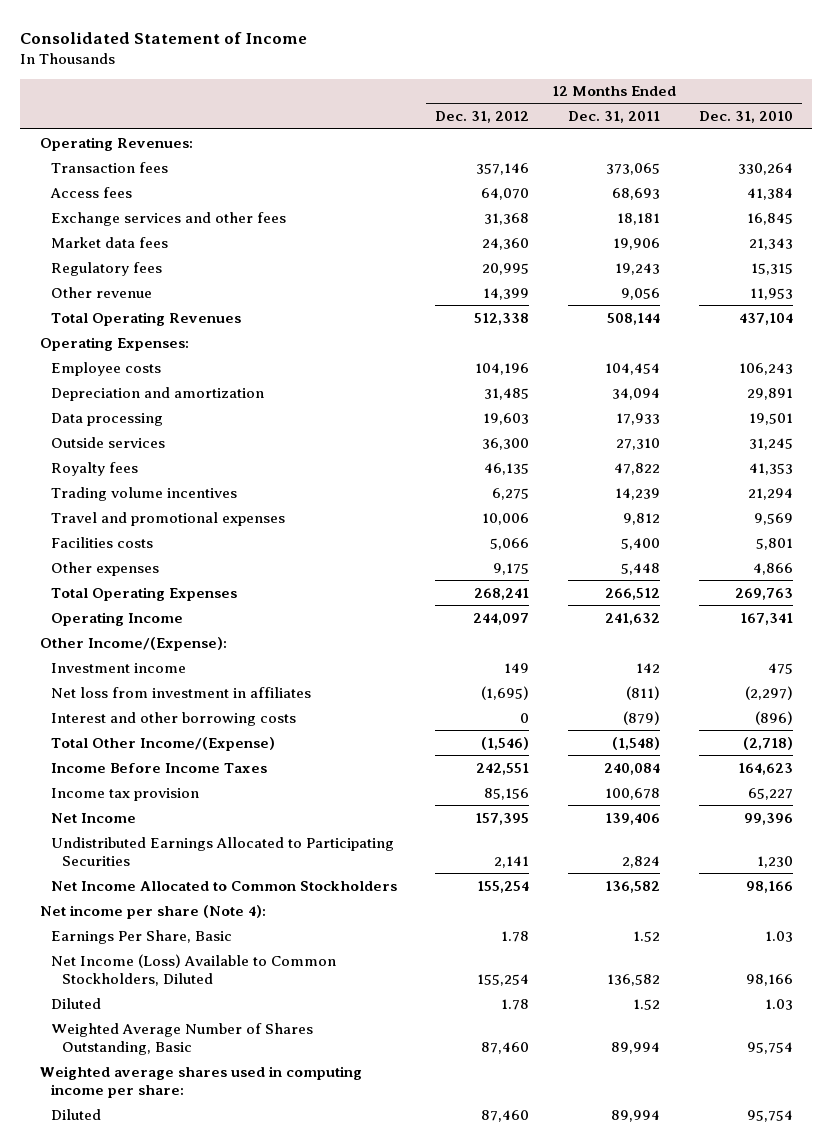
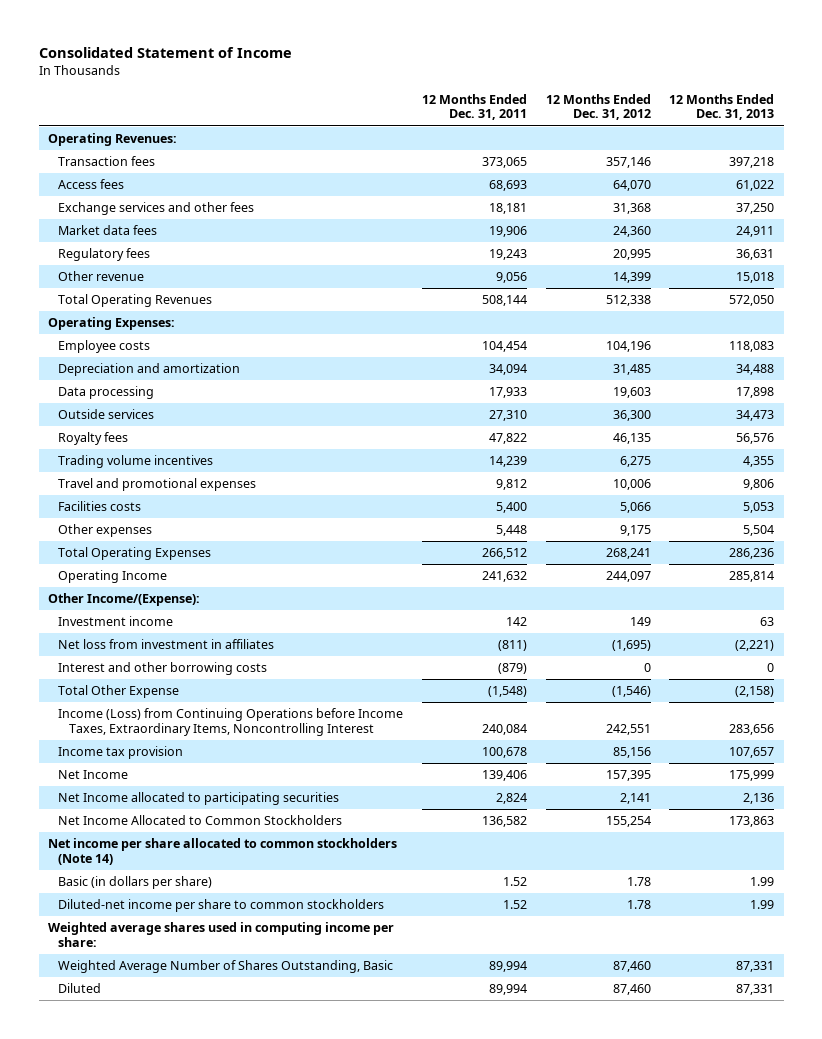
- | 12 Months Ended Dec. 31, 2012 | 12 Months Ended Dec. 31, 2011 | 12 Months Ended Dec. 31, 2010
+ | 12 Months Ended Dec. 31, 2011 | 12 Months Ended Dec. 31, 2012 | 12 Months Ended Dec. 31, 2013
- Total Other Income/(Expense) | (1,546) | (1,548) | (2,718)
- Income Before Income Taxes | 242,551 | 240,084 | 164,623
+ Total Other Expense | (1,548) | (1,546) | (2,158)
+ Income (Loss) from Continuing Operations before Income Taxes, Extraordinary Items, Noncontrolling Interest | 240,084 | 242,551 | 283,656
- Undistributed Earnings Allocated to Participating Securities | 2,141 | 2,824 | 1,230
+ Net Income allocated to participating securities | 2,824 | 2,141 | 2,136
- Net income per share (Note 4):
- Earnings Per Share, Basic | 1.78 | 1.52 | 1.03
- Net Income (Loss) Available to Common Stockholders, Diluted | 155,254 | 136,582 | 98,166
- Diluted | 1.78 | 1.52 | 1.03
+ Net income per share allocated to common stockholders (Note 14)
+ Basic (in dollars per share) | 1.52 | 1.78 | 1.99
+ Diluted-net income per share to common stockholders | 1.52 | 1.78 | 1.99
moved down: Weighted Average Number of Shares Outstanding, Basic | 89,994 | 87,460 | 87,331

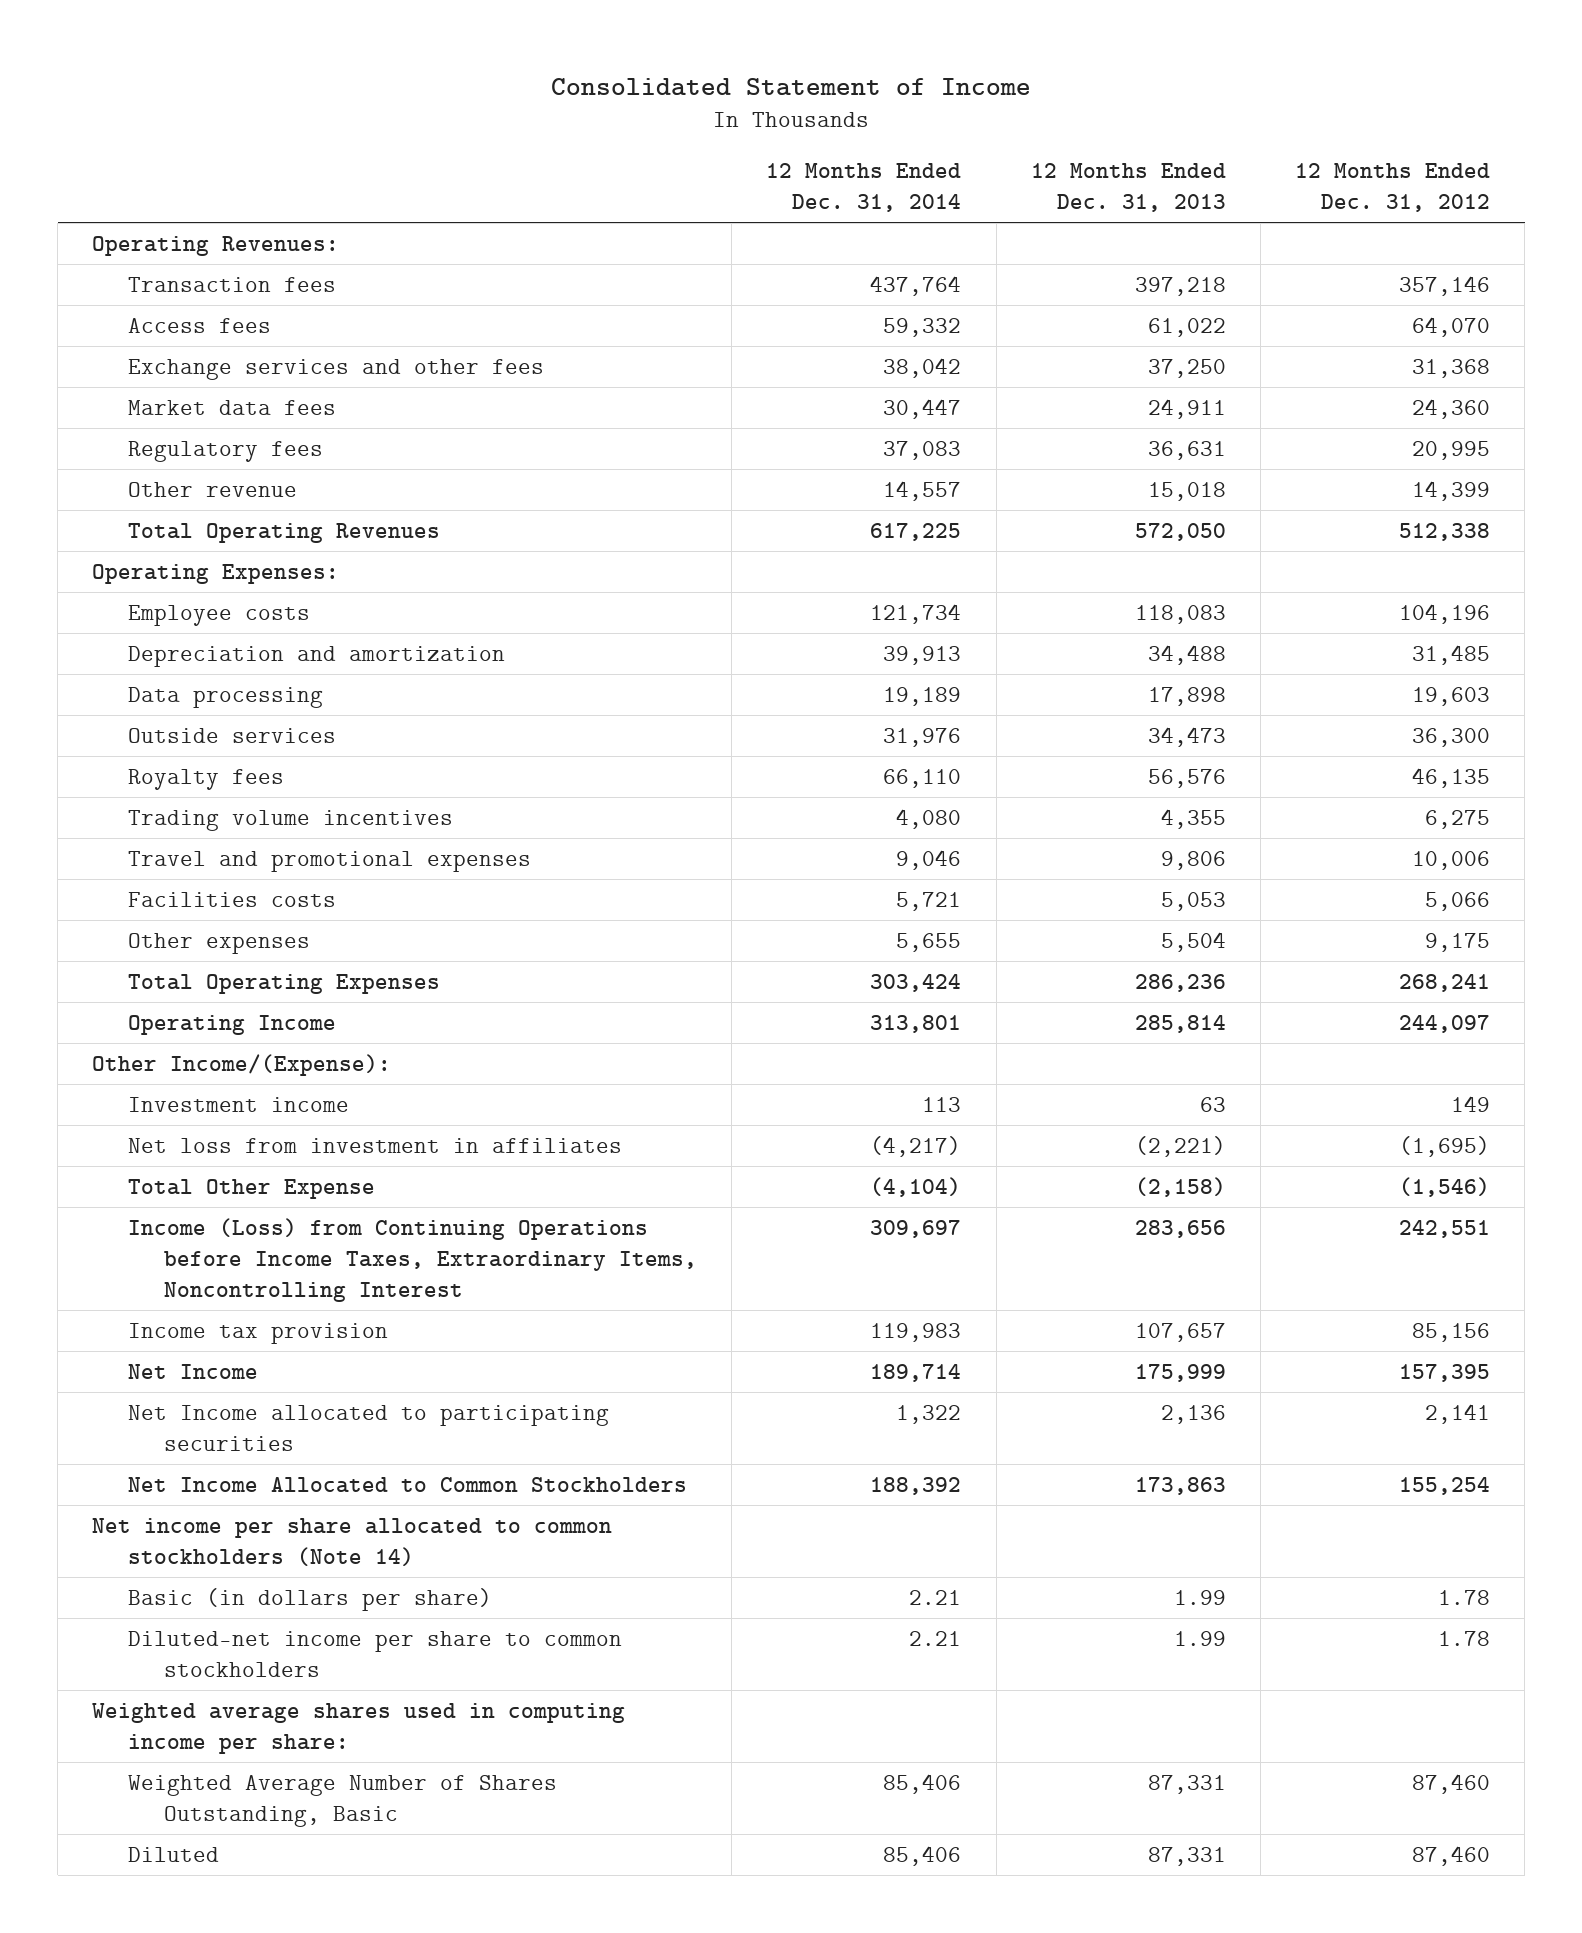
- | 12 Months Ended Dec. 31, 2011 | 12 Months Ended Dec. 31, 2012 | 12 Months Ended Dec. 31, 2013
+ | 12 Months Ended Dec. 31, 2014 | 12 Months Ended Dec. 31, 2013 | 12 Months Ended Dec. 31, 2012
- Interest and other borrowing costs | (879) | 0 | 0

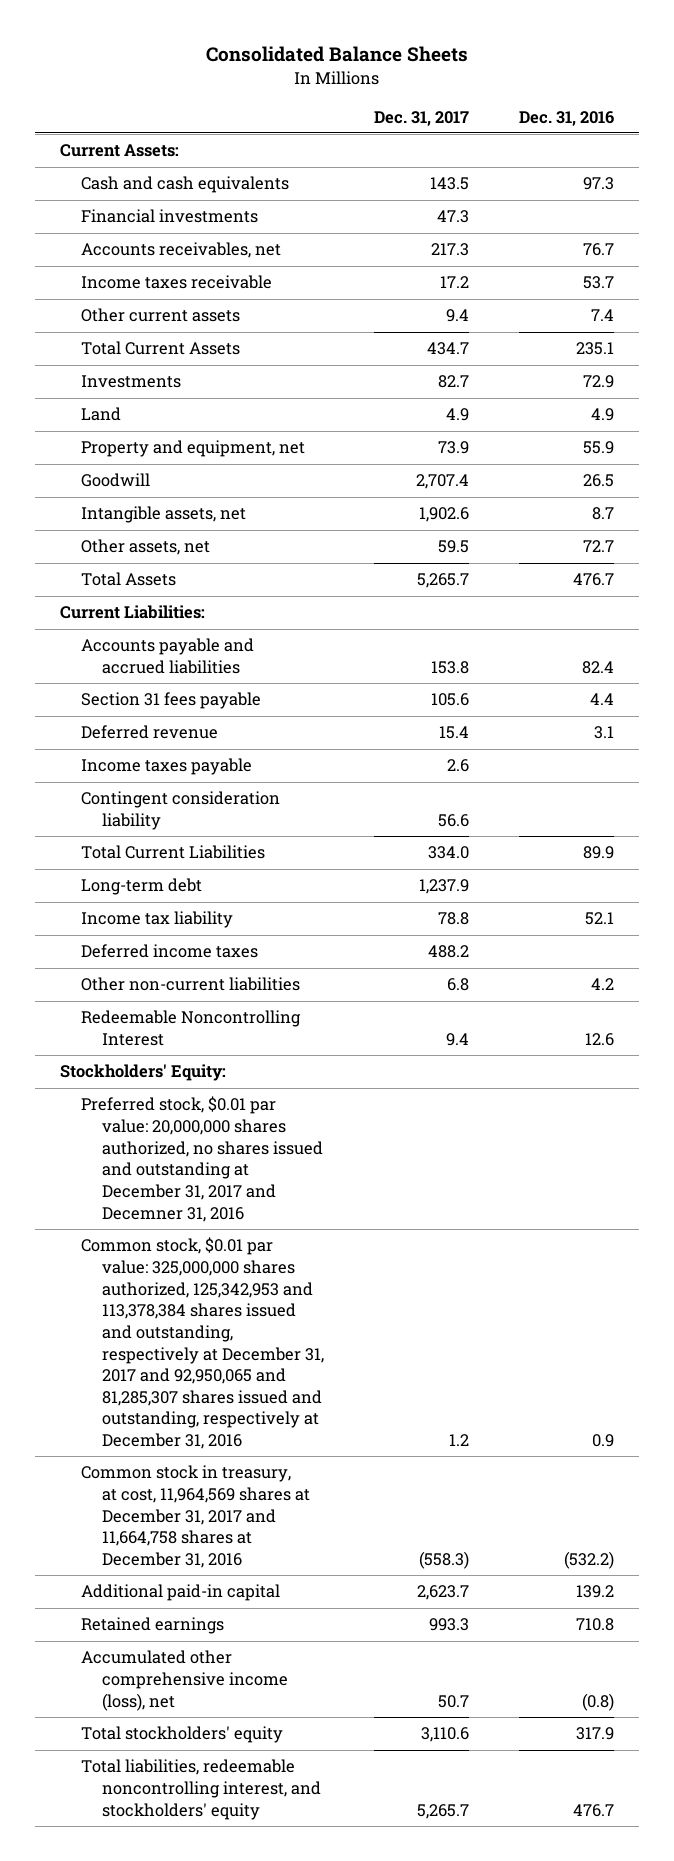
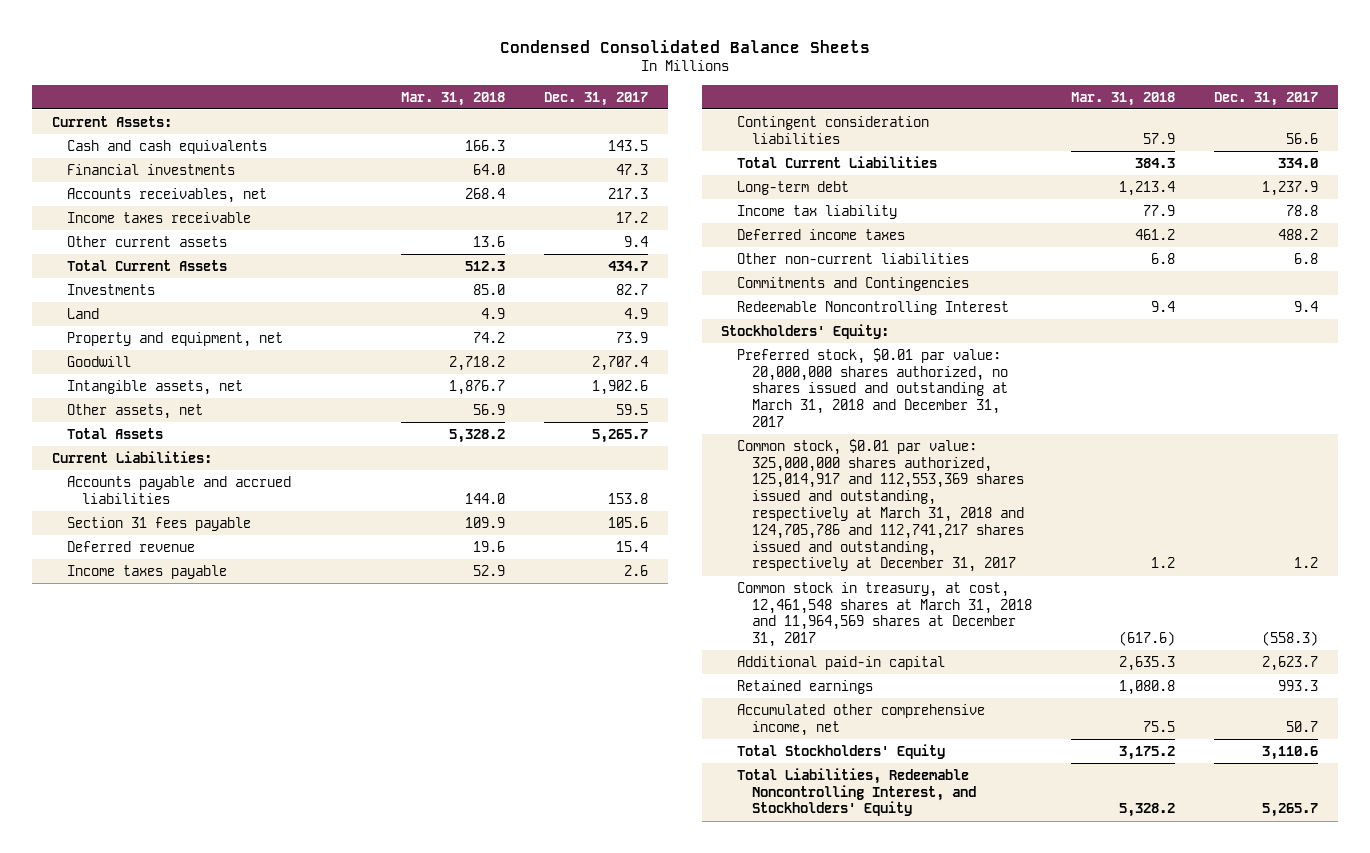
- Consolidated Balance Sheets
+ Condensed Consolidated Balance Sheets
- | Dec. 31, 2017 | Dec. 31, 2016
+ | Mar. 31, 2018 | Dec. 31, 2017
- Contingent consideration liability | 56.6 |
+ Contingent consideration liabilities | 57.9 | 56.6
+ Commitments and Contingencies
- Preferred stock, $0.01 par value: 20,000,000 shares authorized, no shares issued and outstanding at December 31, 2017 and Decemner 31, 2016
- Common stock, $0.01 par value: 325,000,000 shares authorized, 125,342,953 and 113,378,384 shares issued and outstanding, respectively at December 31, 2017 and 92,950,065 and 81,285,307 shares issued and outstanding, respectively at December 31, 2016 | 1.2 | 0.9
- Common stock in treasury, at cost, 11,964,569 shares at December 31, 2017 and 11,664,758 shares at December 31, 2016 | (558.3) | (532.2)
+ Preferred stock, $0.01 par value: 20,000,000 shares authorized, no shares issued and outstanding at March 31, 2018 and December 31, 2017
+ Common stock, $0.01 par value: 325,000,000 shares authorized, 125,014,917 and 112,553,369 shares issued and outstanding, respectively at March 31, 2018 and 124,705,786 and 112,741,217 shares issued and outstanding, respectively at December 31, 2017 | 1.2 | 1.2
+ Common stock in treasury, at cost, 12,461,548 shares at March 31, 2018 and 11,964,569 shares at December 31, 2017 | (617.6) | (558.3)
- Accumulated other comprehensive income (loss), net | 50.7 | (0.8)
- Total stockholders' equity | 3,110.6 | 317.9
- Total liabilities, redeemable noncontrolling interest, and stockholders' equity | 5,265.7 | 476.7
+ Accumulated other comprehensive income, net | 75.5 | 50.7
+ Total Stockholders' Equity | 3,175.2 | 3,110.6
+ Total Liabilities, Redeemable Noncontrolling Interest, and Stockholders' Equity | 5,328.2 | 5,265.7

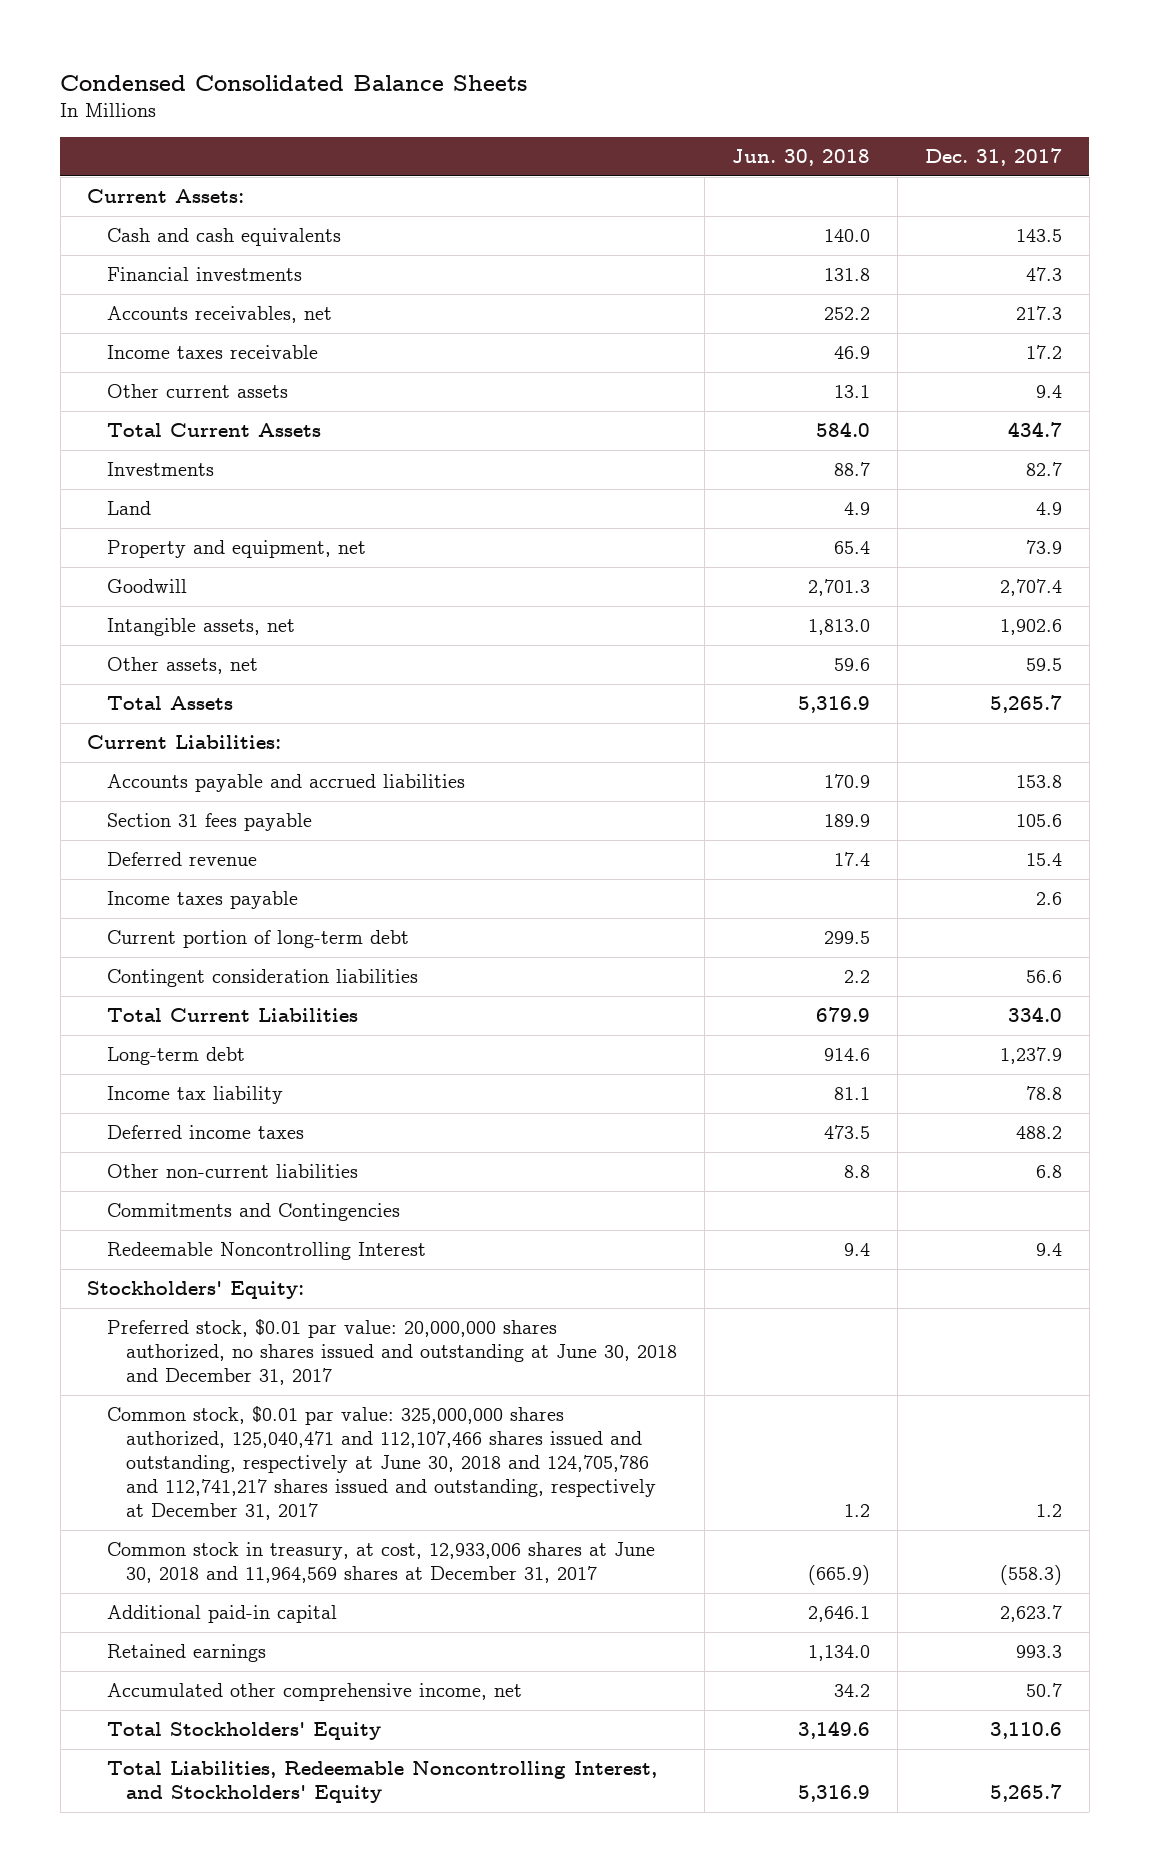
- | Mar. 31, 2018 | Dec. 31, 2017
+ | Jun. 30, 2018 | Dec. 31, 2017
+ Current portion of long-term debt | 299.5 |
- Preferred stock, $0.01 par value: 20,000,000 shares authorized, no shares issued and outstanding at March 31, 2018 and December 31, 2017
- Common stock, $0.01 par value: 325,000,000 shares authorized, 125,014,917 and 112,553,369 shares issued and outstanding, respectively at March 31, 2018 and 124,705,786 and 112,741,217 shares issued and outstanding, respectively at December 31, 2017 | 1.2 | 1.2
- Common stock in treasury, at cost, 12,461,548 shares at March 31, 2018 and 11,964,569 shares at December 31, 2017 | (617.6) | (558.3)
+ Preferred stock, $0.01 par value: 20,000,000 shares authorized, no shares issued and outstanding at June 30, 2018 and December 31, 2017
+ Common stock, $0.01 par value: 325,000,000 shares authorized, 125,040,471 and 112,107,466 shares issued and outstanding, respectively at June 30, 2018 and 124,705,786 and 112,741,217 shares issued and outstanding, respectively at December 31, 2017 | 1.2 | 1.2
+ Common stock in treasury, at cost, 12,933,006 shares at June 30, 2018 and 11,964,569 shares at December 31, 2017 | (665.9) | (558.3)

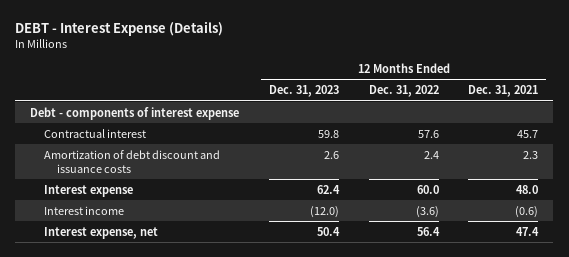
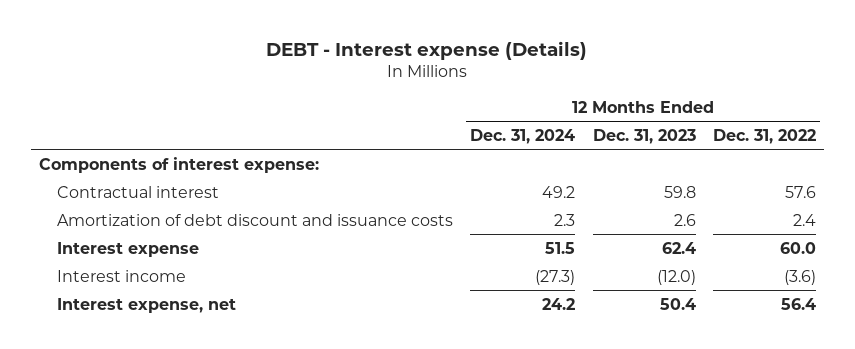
- DEBT - Interest Expense (Details)
+ DEBT - Interest expense (Details)
- | 12 Months Ended Dec. 31, 2023 | 12 Months Ended Dec. 31, 2022 | 12 Months Ended Dec. 31, 2021
+ | 12 Months Ended Dec. 31, 2024 | 12 Months Ended Dec. 31, 2023 | 12 Months Ended Dec. 31, 2022
- Debt - components of interest expense
+ Components of interest expense:

